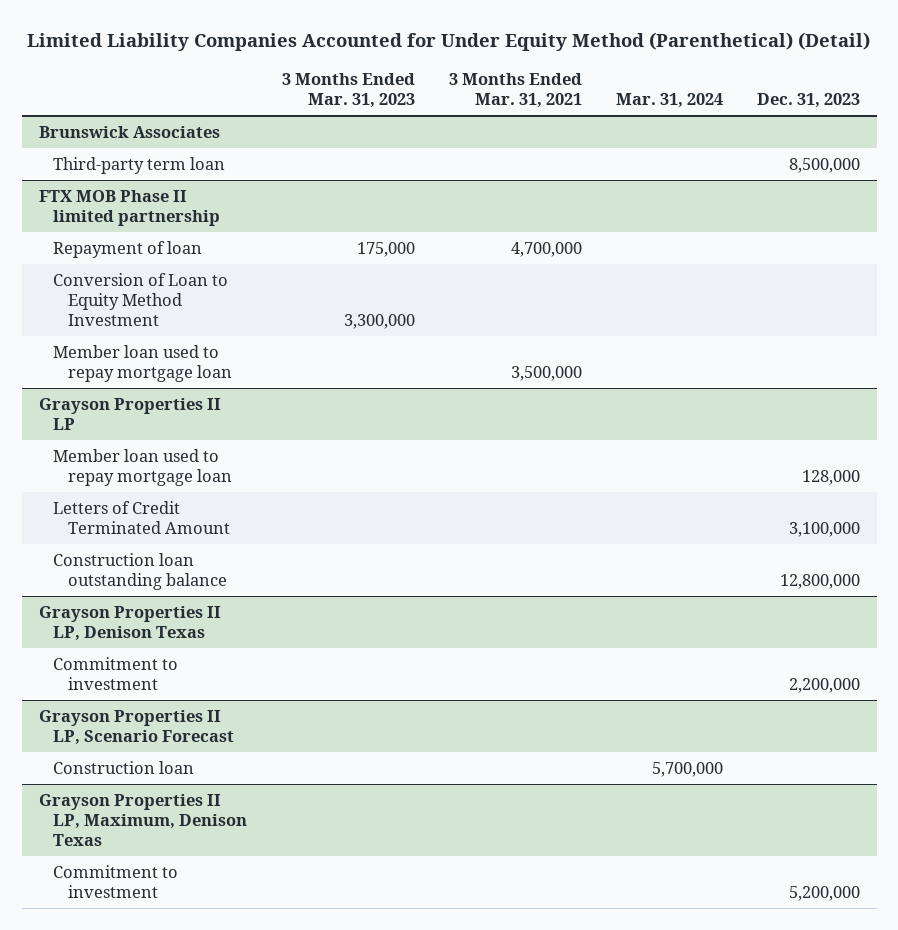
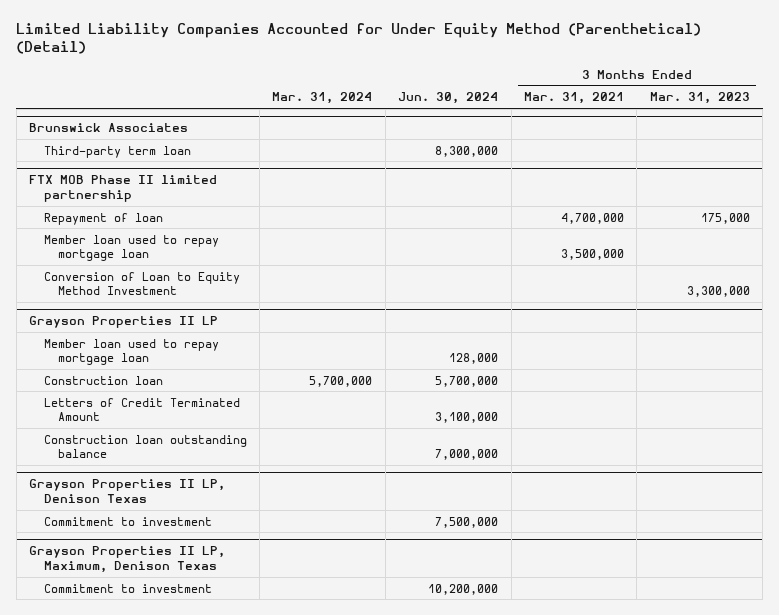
- | 3 Months Ended Mar. 31, 2023 | 3 Months Ended Mar. 31, 2021 | Mar. 31, 2024 | Dec. 31, 2023
+ | Mar. 31, 2024 | Jun. 30, 2024 | 3 Months Ended Mar. 31, 2021 | 3 Months Ended Mar. 31, 2023
@ FTX MOB Phase II limited partnership
moved down: Conversion of Loan to Equity Method Investment | | | | 3,300,000
@ Grayson Properties II LP
+ Construction loan | 5,700,000 | 5,700,000 | |
- Grayson Properties II LP, Scenario Forecast
- Construction loan | | | 5,700,000 |

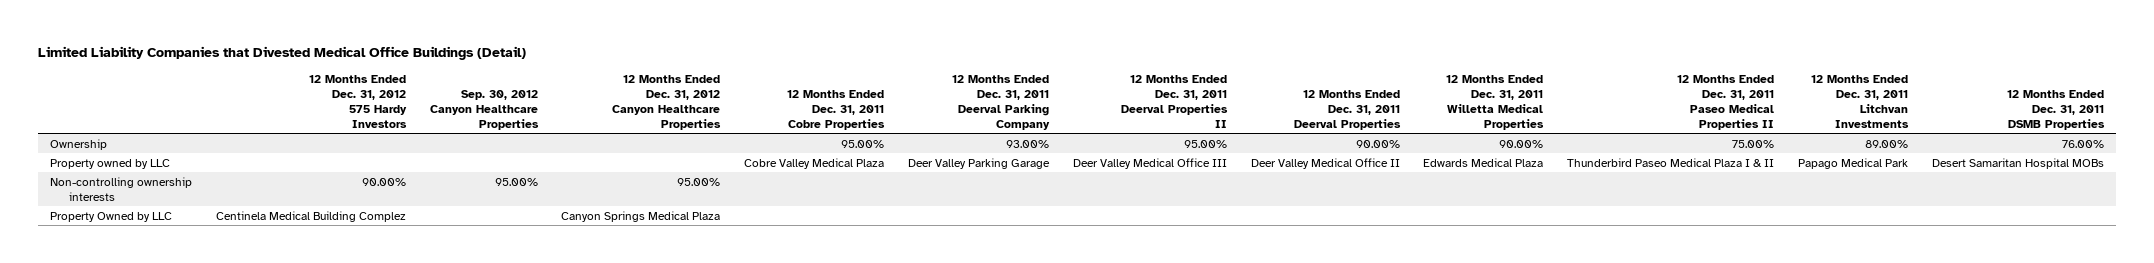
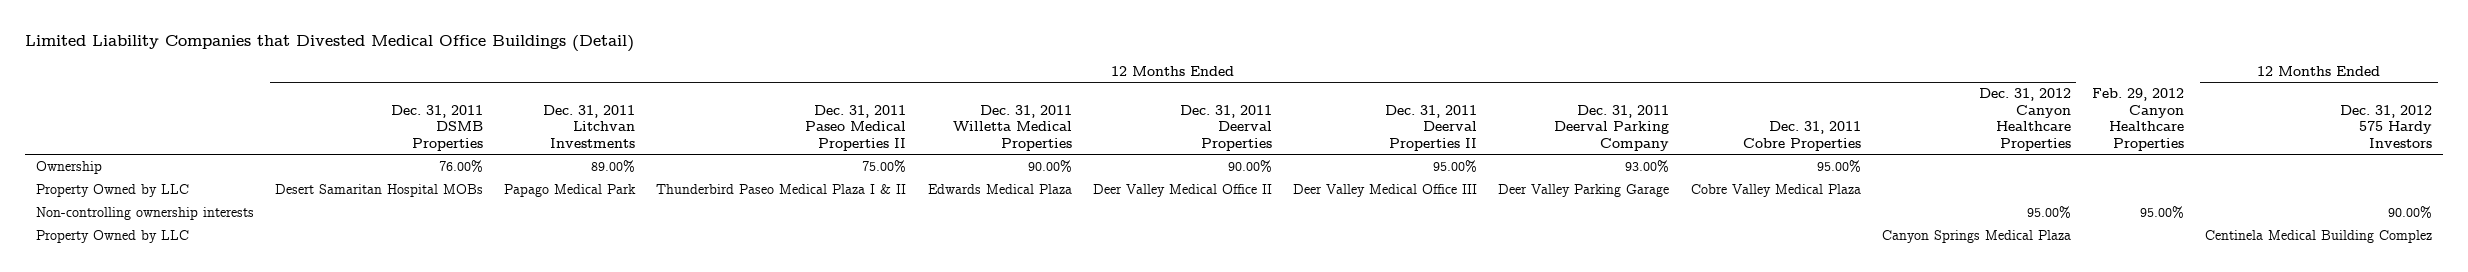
- | 12 Months Ended Dec. 31, 2012 575 Hardy Investors | Sep. 30, 2012 Canyon Healthcare Properties | 12 Months Ended Dec. 31, 2012 Canyon Healthcare Properties | 12 Months Ended Dec. 31, 2011 Cobre Properties | 12 Months Ended Dec. 31, 2011 Deerval Parking Company | 12 Months Ended Dec. 31, 2011 Deerval Properties II | 12 Months Ended Dec. 31, 2011 Deerval Properties | 12 Months Ended Dec. 31, 2011 Willetta Medical Properties | 12 Months Ended Dec. 31, 2011 Paseo Medical Properties II | 12 Months Ended Dec. 31, 2011 Litchvan Investments | 12 Months Ended Dec. 31, 2011 DSMB Properties
+ | 12 Months Ended Dec. 31, 2011 DSMB Properties | 12 Months Ended Dec. 31, 2011 Litchvan Investments | 12 Months Ended Dec. 31, 2011 Paseo Medical Properties II | 12 Months Ended Dec. 31, 2011 Willetta Medical Properties | 12 Months Ended Dec. 31, 2011 Deerval Properties | 12 Months Ended Dec. 31, 2011 Deerval Properties II | 12 Months Ended Dec. 31, 2011 Deerval Parking Company | 12 Months Ended Dec. 31, 2011 Cobre Properties | 12 Months Ended Dec. 31, 2012 Canyon Healthcare Properties | Feb. 29, 2012 Canyon Healthcare Properties | 12 Months Ended Dec. 31, 2012 575 Hardy Investors
- Property owned by LLC | | | | Cobre Valley Medical Plaza | Deer Valley Parking Garage | Deer Valley Medical Office III | Deer Valley Medical Office II | Edwards Medical Plaza | Thunderbird Paseo Medical Plaza I & II | Papago Medical Park | Desert Samaritan Hospital MOBs
+ Property Owned by LLC | Desert Samaritan Hospital MOBs | Papago Medical Park | Thunderbird Paseo Medical Plaza I & II | Edwards Medical Plaza | Deer Valley Medical Office II | Deer Valley Medical Office III | Deer Valley Parking Garage | Cobre Valley Medical Plaza | | |

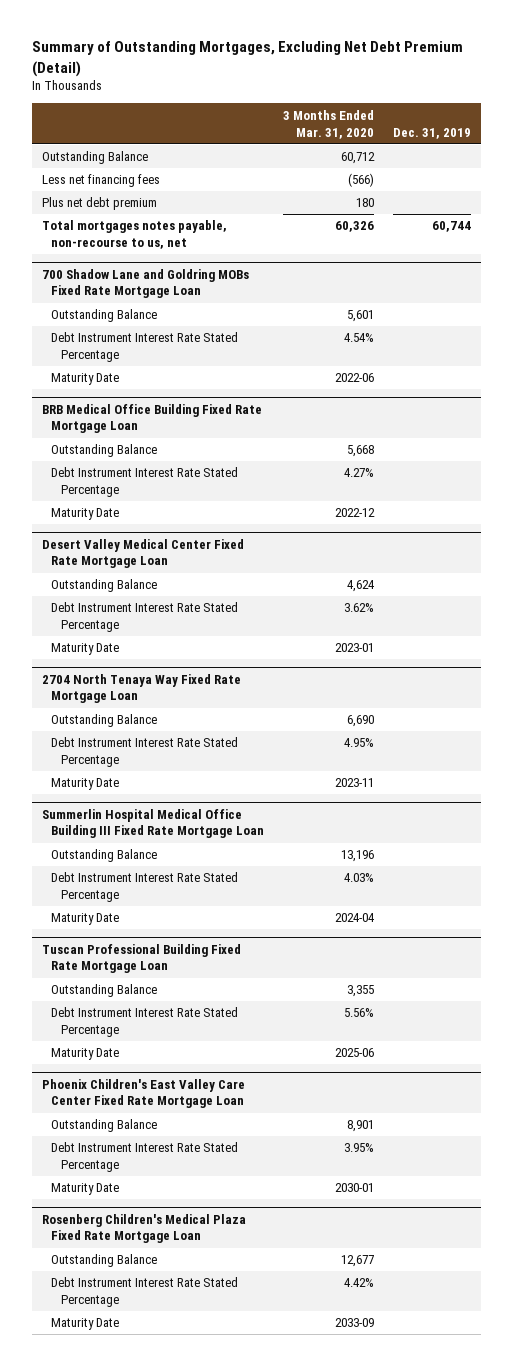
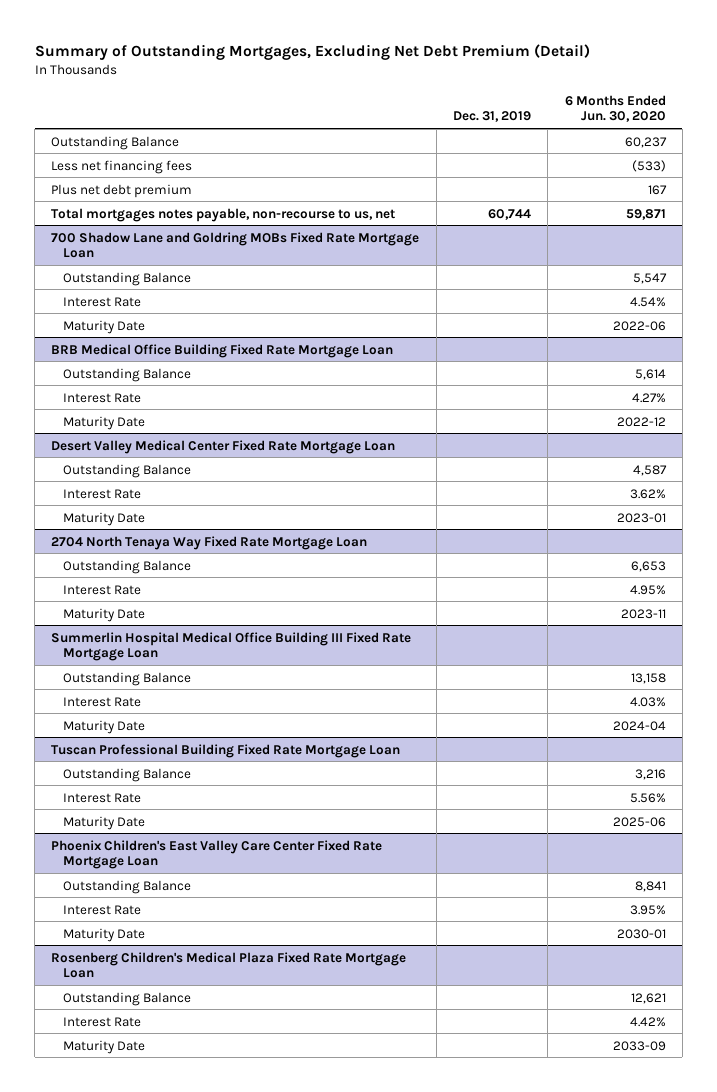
- | 3 Months Ended Mar. 31, 2020 | Dec. 31, 2019
+ | Dec. 31, 2019 | 6 Months Ended Jun. 30, 2020
@ 700 Shadow Lane and Goldring MOBs Fixed Rate Mortgage Loan
- Debt Instrument Interest Rate Stated Percentage | 4.54% |
+ Interest Rate | | 4.54%
@ BRB Medical Office Building Fixed Rate Mortgage Loan
- Debt Instrument Interest Rate Stated Percentage | 4.27% |
+ Interest Rate | | 4.27%
@ Desert Valley Medical Center Fixed Rate Mortgage Loan
- Debt Instrument Interest Rate Stated Percentage | 3.62% |
+ Interest Rate | | 3.62%
@ 2704 North Tenaya Way Fixed Rate Mortgage Loan
- Debt Instrument Interest Rate Stated Percentage | 4.95% |
+ Interest Rate | | 4.95%
@ Summerlin Hospital Medical Office Building III Fixed Rate Mortgage Loan
- Debt Instrument Interest Rate Stated Percentage | 4.03% |
+ Interest Rate | | 4.03%
@ Tuscan Professional Building Fixed Rate Mortgage Loan
- Debt Instrument Interest Rate Stated Percentage | 5.56% |
+ Interest Rate | | 5.56%
@ Phoenix Children's East Valley Care Center Fixed Rate Mortgage Loan
- Debt Instrument Interest Rate Stated Percentage | 3.95% |
+ Interest Rate | | 3.95%
@ Rosenberg Children's Medical Plaza Fixed Rate Mortgage Loan
- Debt Instrument Interest Rate Stated Percentage | 4.42% |
+ Interest Rate | | 4.42%

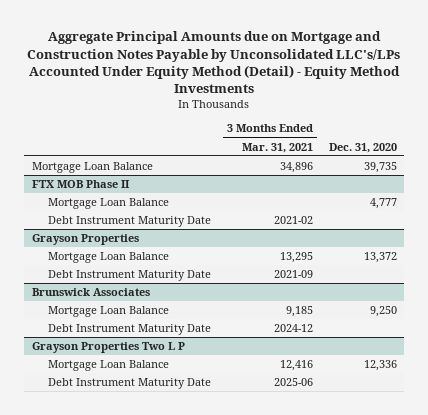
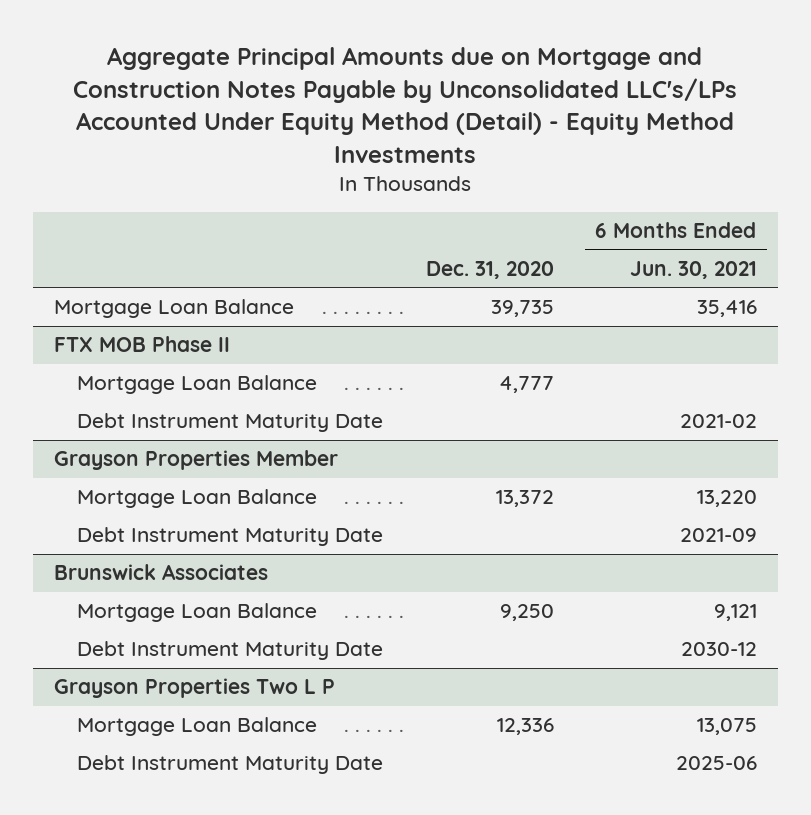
- | 3 Months Ended Mar. 31, 2021 | Dec. 31, 2020
+ | Dec. 31, 2020 | 6 Months Ended Jun. 30, 2021
- Grayson Properties
+ Grayson Properties Member

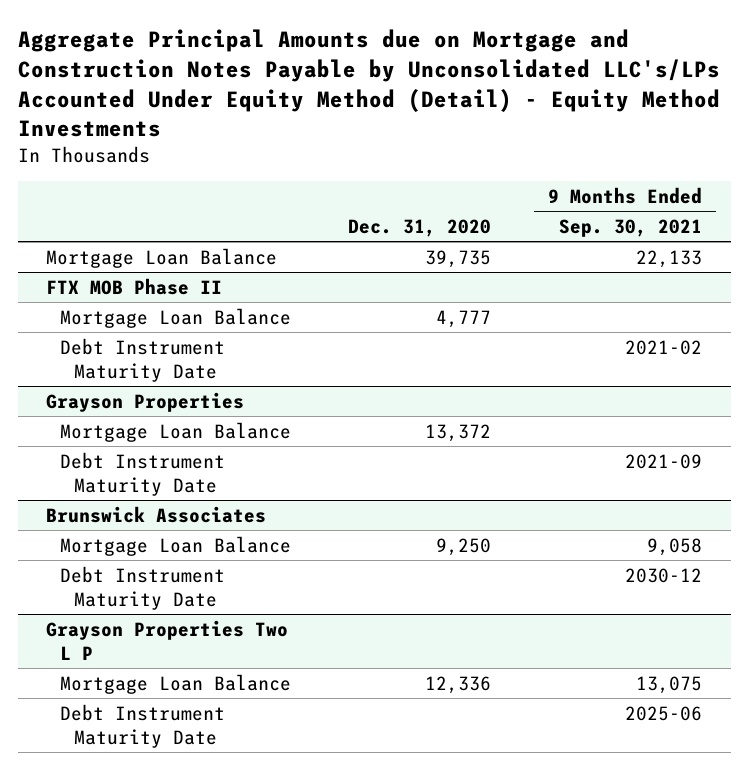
- | Dec. 31, 2020 | 6 Months Ended Jun. 30, 2021
+ | Dec. 31, 2020 | 9 Months Ended Sep. 30, 2021
- Grayson Properties Member
+ Grayson Properties

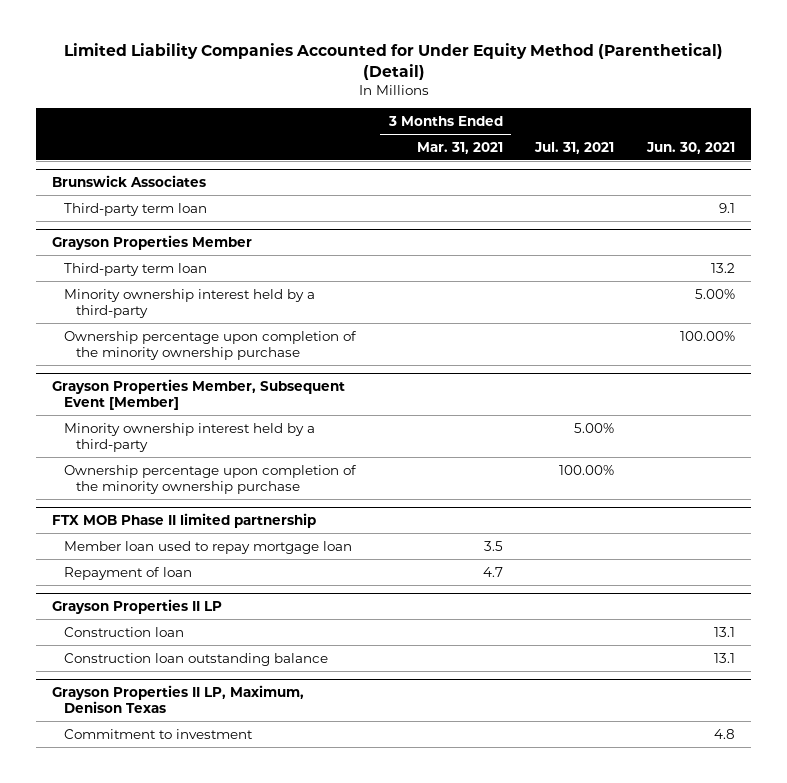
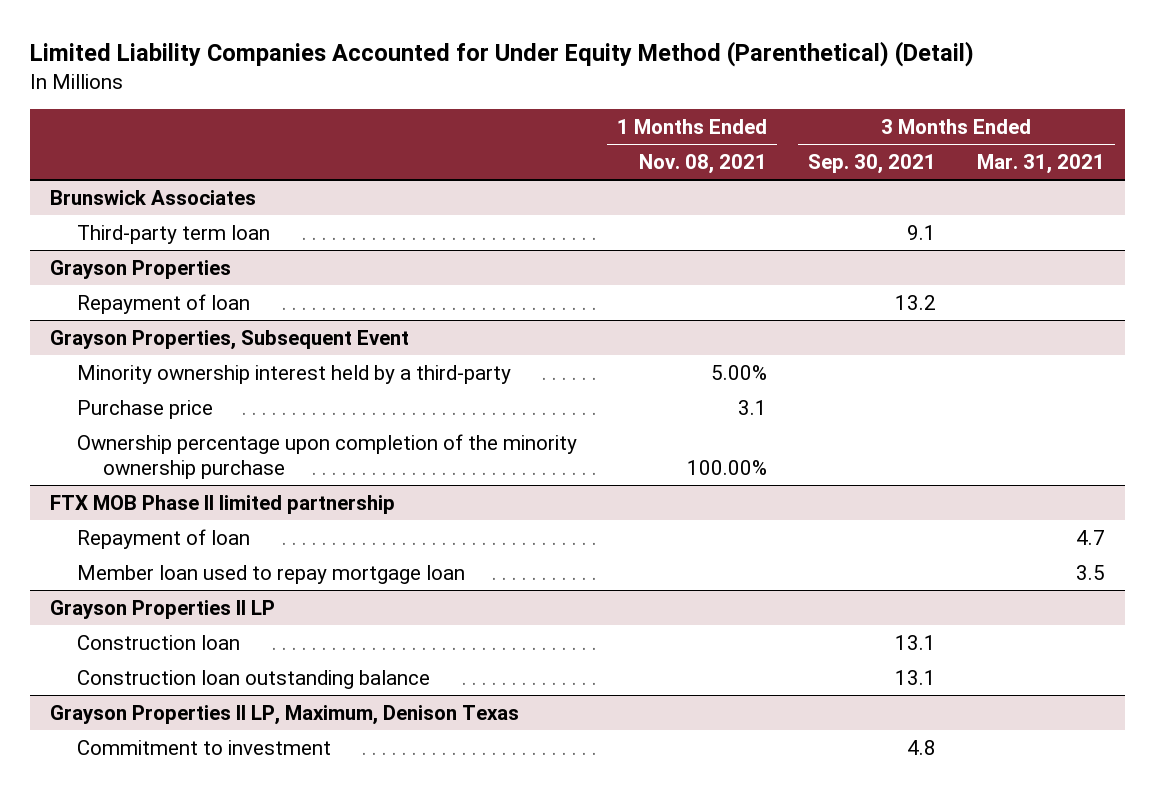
- | 3 Months Ended Mar. 31, 2021 | Jul. 31, 2021 | Jun. 30, 2021
+ | 1 Months Ended Nov. 08, 2021 | 3 Months Ended Sep. 30, 2021 | 3 Months Ended Mar. 31, 2021
- Grayson Properties Member
- Third-party term loan | | | 13.2
- Minority ownership interest held by a third-party | | | 5.00%
- Ownership percentage upon completion of the minority ownership purchase | | | 100.00%
- Grayson Properties Member, Subsequent Event [Member]
+ Grayson Properties
+ Repayment of loan | | 13.2 |
+ Grayson Properties, Subsequent Event
+ Purchase price | 3.1 | |
@ FTX MOB Phase II limited partnership
moved down: Member loan used to repay mortgage loan | | | 3.5

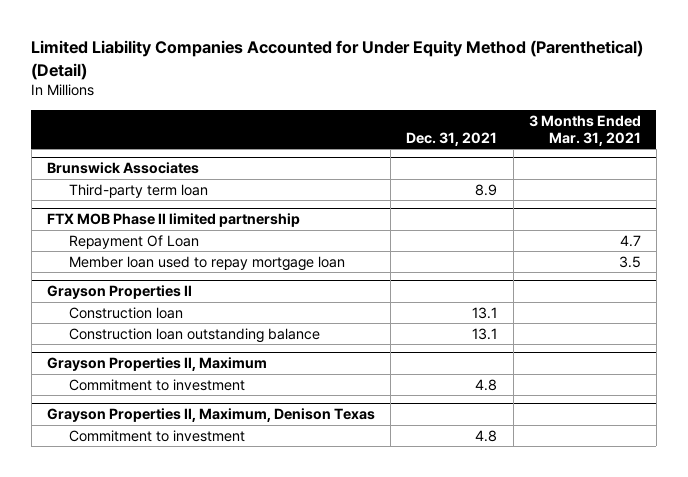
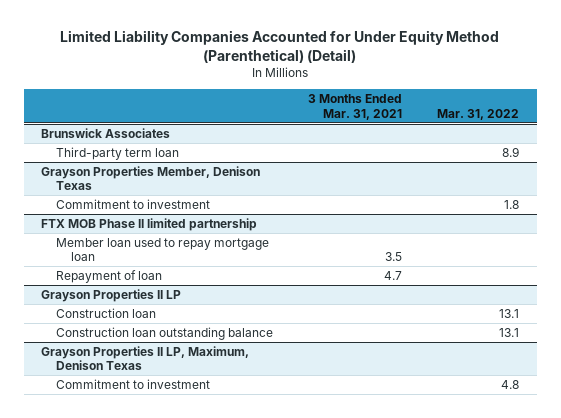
- | Dec. 31, 2021 | 3 Months Ended Mar. 31, 2021
+ | 3 Months Ended Mar. 31, 2021 | Mar. 31, 2022
+ Grayson Properties Member, Denison Texas
+ Commitment to investment | | 1.8
@ FTX MOB Phase II limited partnership
- Repayment Of Loan | | 4.7
- Grayson Properties II
@ FTX MOB Phase II limited partnership
+ Repayment of loan | 4.7 |
+ Grayson Properties II LP
- Grayson Properties II, Maximum
- Commitment to investment | 4.8 |
- Grayson Properties II, Maximum, Denison Texas
+ Grayson Properties II LP, Maximum, Denison Texas

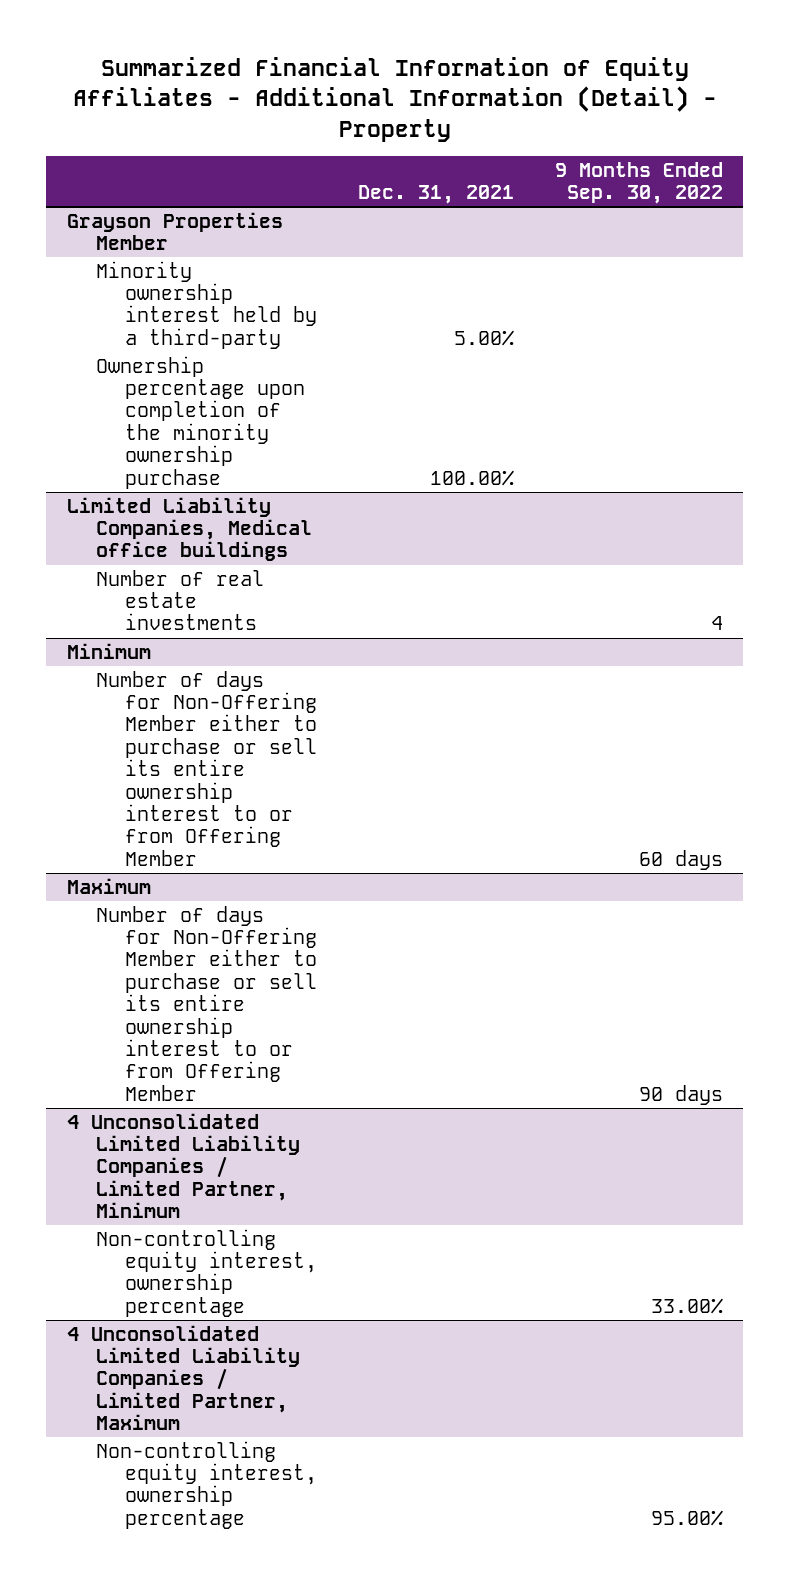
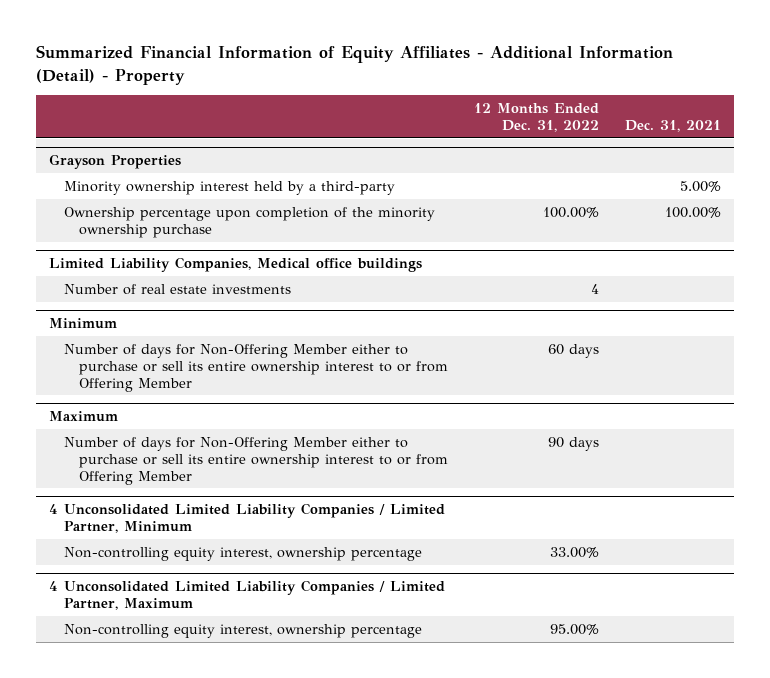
- | Dec. 31, 2021 | 9 Months Ended Sep. 30, 2022
+ | 12 Months Ended Dec. 31, 2022 | Dec. 31, 2021
- Grayson Properties Member
+ Grayson Properties

